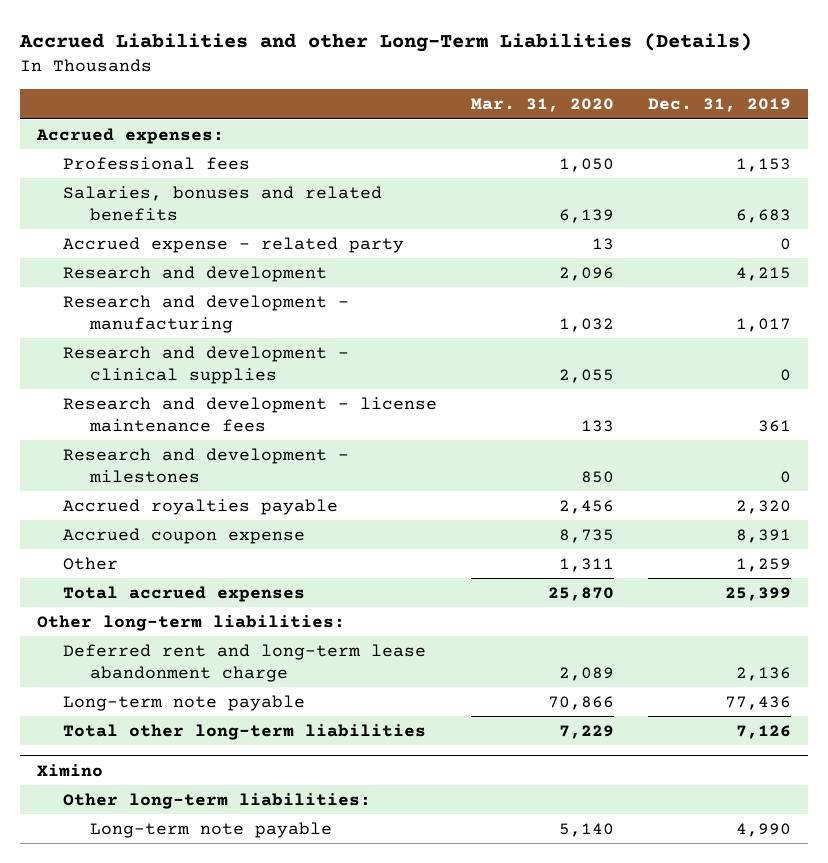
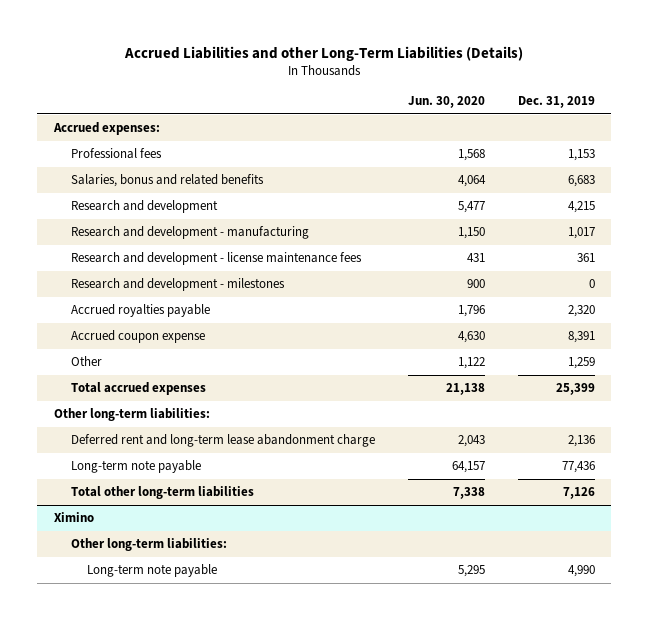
- | Mar. 31, 2020 | Dec. 31, 2019
+ | Jun. 30, 2020 | Dec. 31, 2019
- Salaries, bonuses and related benefits | 6,139 | 6,683
- Accrued expense - related party | 13 | 0
+ Salaries, bonus and related benefits | 4,064 | 6,683
- Research and development - clinical supplies | 2,055 | 0

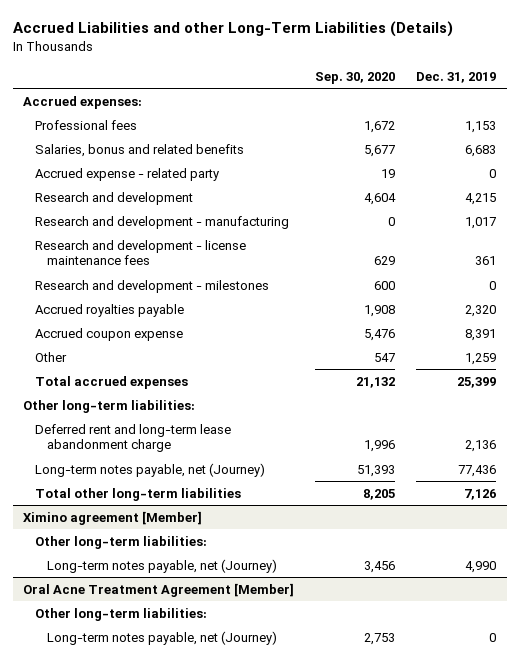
- | Jun. 30, 2020 | Dec. 31, 2019
+ | Sep. 30, 2020 | Dec. 31, 2019
+ Accrued expense - related party | 19 | 0
- Long-term note payable | 64,157 | 77,436
+ Long-term notes payable, net (Journey) | 51,393 | 77,436
- Ximino
+ Ximino agreement [Member]
- Long-term note payable | 5,295 | 4,990
+ Long-term notes payable, net (Journey) | 3,456 | 4,990
+ Oral Acne Treatment Agreement [Member]
+ Other long-term liabilities:
+ Long-term notes payable, net (Journey) | 2,753 | 0

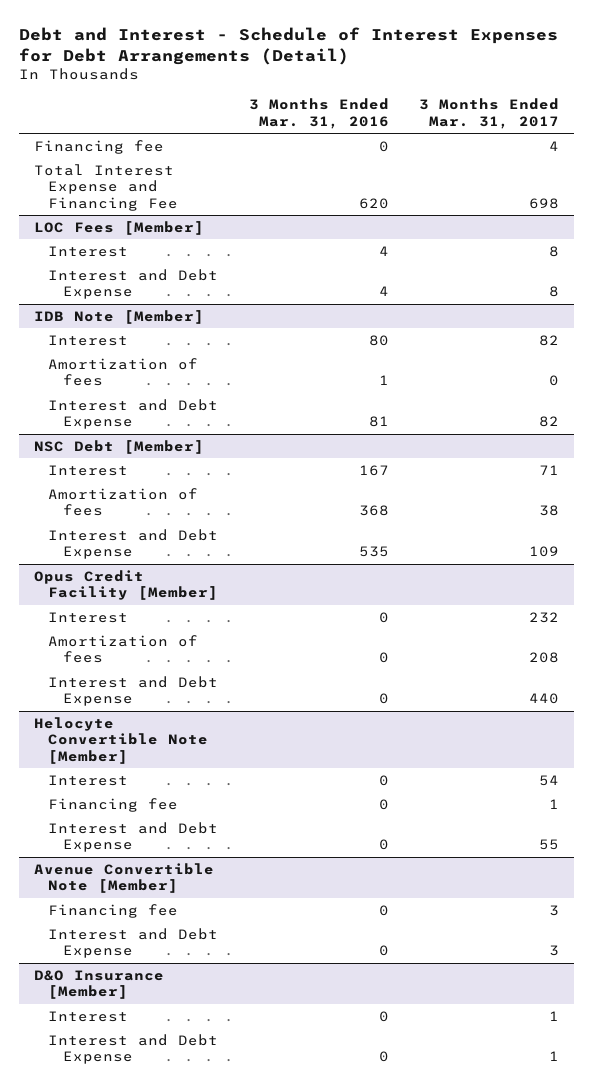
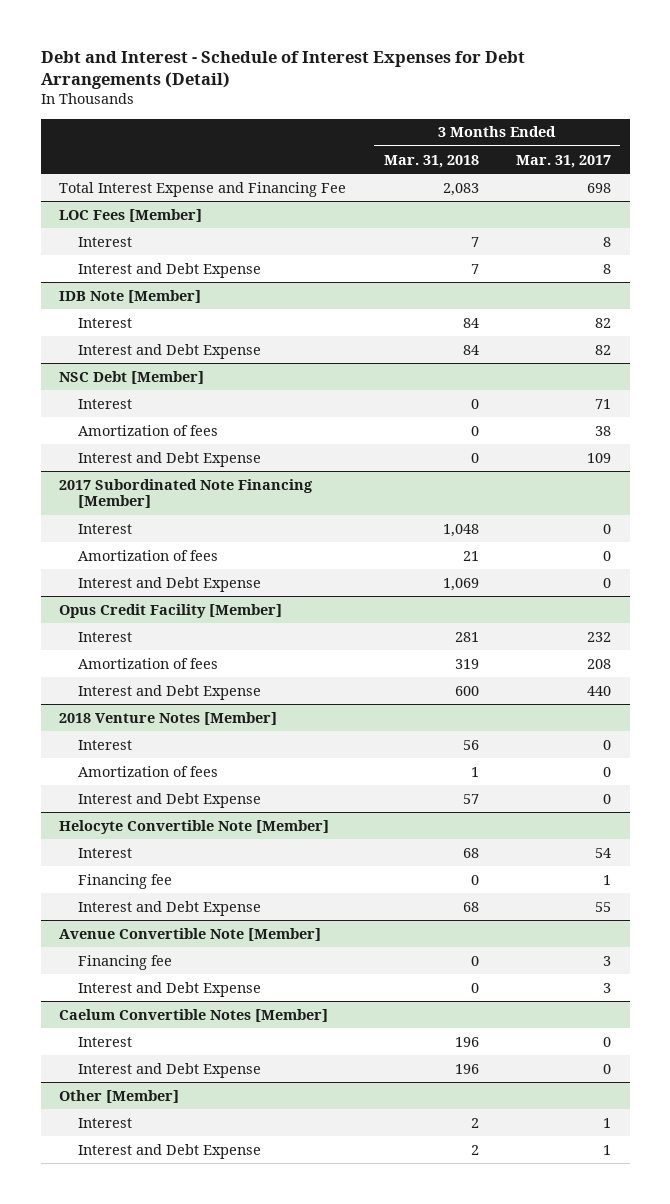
- | 3 Months Ended Mar. 31, 2016 | 3 Months Ended Mar. 31, 2017
+ | 3 Months Ended Mar. 31, 2018 | 3 Months Ended Mar. 31, 2017
- Financing fee | 0 | 4
@ IDB Note [Member]
- Amortization of fees | 1 | 0
+ 2017 Subordinated Note Financing [Member]
+ Interest | 1,048 | 0
+ Amortization of fees | 21 | 0
+ Interest and Debt Expense | 1,069 | 0
+ 2018 Venture Notes [Member]
+ Interest | 56 | 0
+ Amortization of fees | 1 | 0
+ Interest and Debt Expense | 57 | 0
- D&O Insurance [Member]
+ Caelum Convertible Notes [Member]
+ Interest | 196 | 0
+ Interest and Debt Expense | 196 | 0
+ Other [Member]

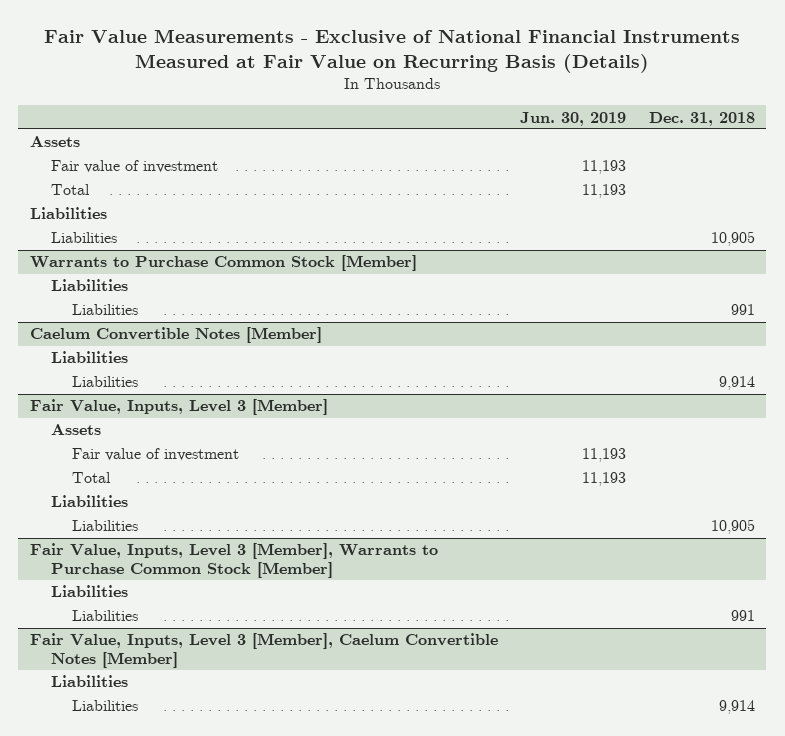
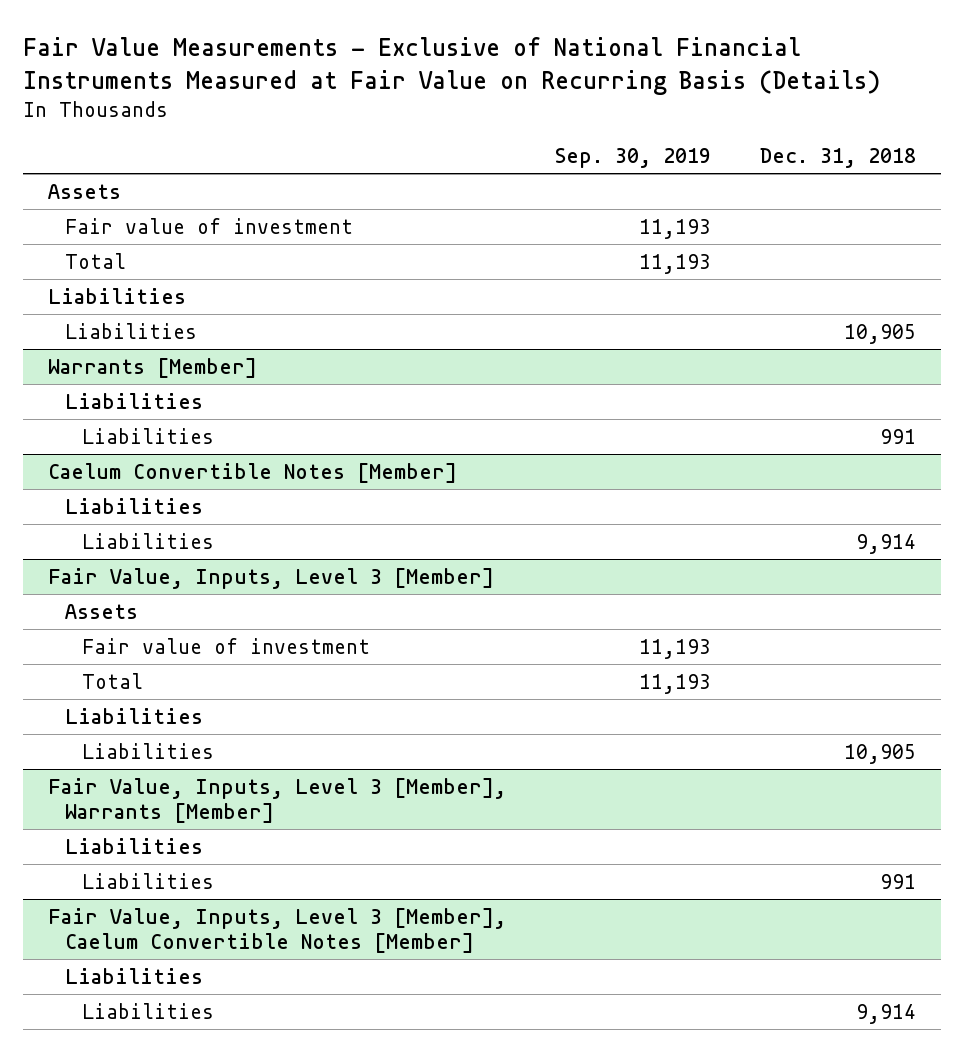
- | Jun. 30, 2019 | Dec. 31, 2018
+ | Sep. 30, 2019 | Dec. 31, 2018
- Warrants to Purchase Common Stock [Member]
+ Warrants [Member]
- Fair Value, Inputs, Level 3 [Member], Warrants to Purchase Common Stock [Member]
+ Fair Value, Inputs, Level 3 [Member], Warrants [Member]

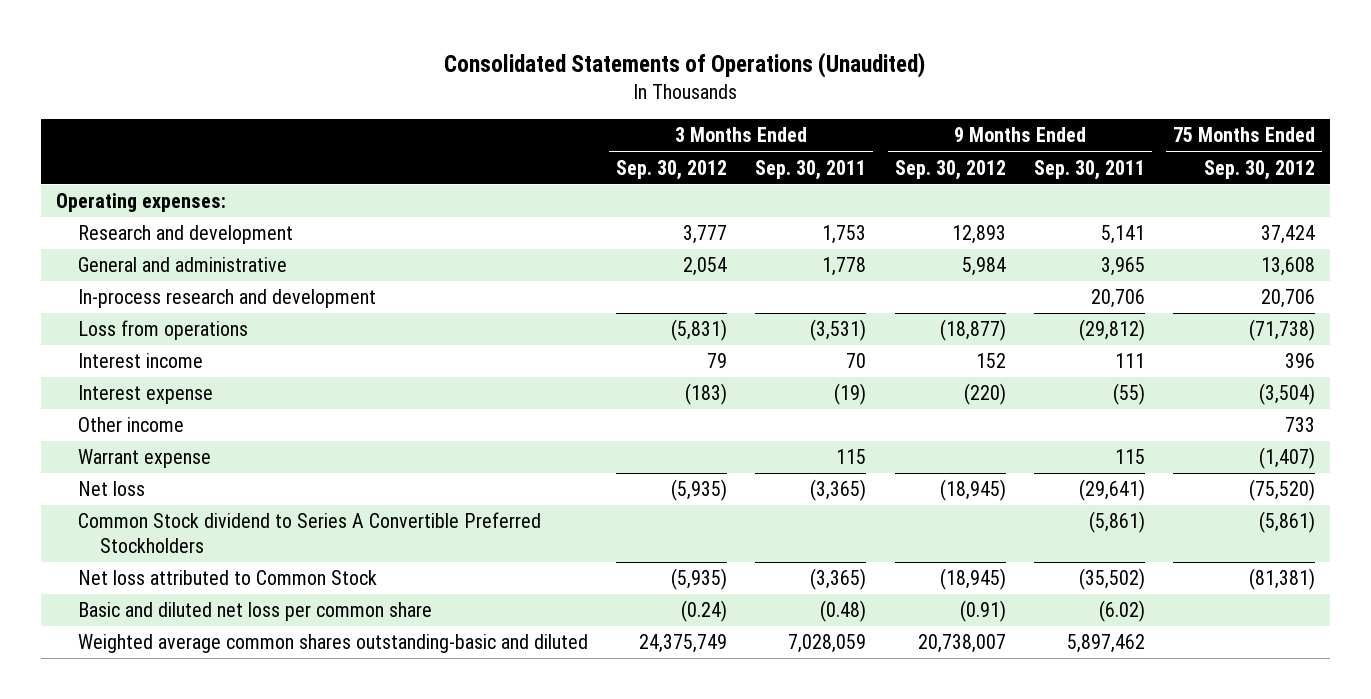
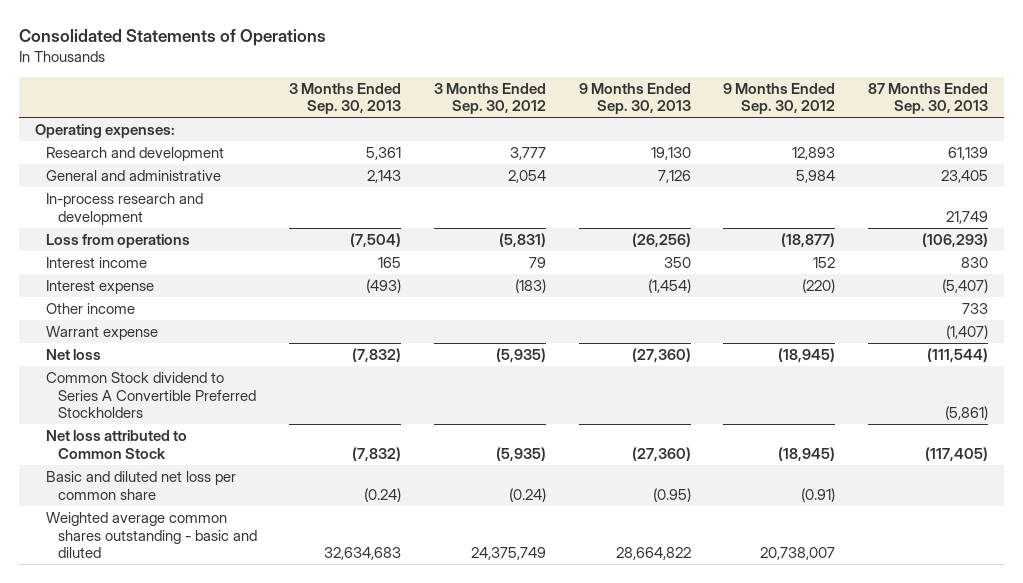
- Consolidated Statements of Operations (Unaudited)
+ Consolidated Statements of Operations
- | 3 Months Ended Sep. 30, 2012 | 3 Months Ended Sep. 30, 2011 | 9 Months Ended Sep. 30, 2012 | 9 Months Ended Sep. 30, 2011 | 75 Months Ended Sep. 30, 2012
+ | 3 Months Ended Sep. 30, 2013 | 3 Months Ended Sep. 30, 2012 | 9 Months Ended Sep. 30, 2013 | 9 Months Ended Sep. 30, 2012 | 87 Months Ended Sep. 30, 2013
- Weighted average common shares outstanding-basic and diluted | 24,375,749 | 7,028,059 | 20,738,007 | 5,897,462 |
+ Weighted average common shares outstanding - basic and diluted | 32,634,683 | 24,375,749 | 28,664,822 | 20,738,007 |

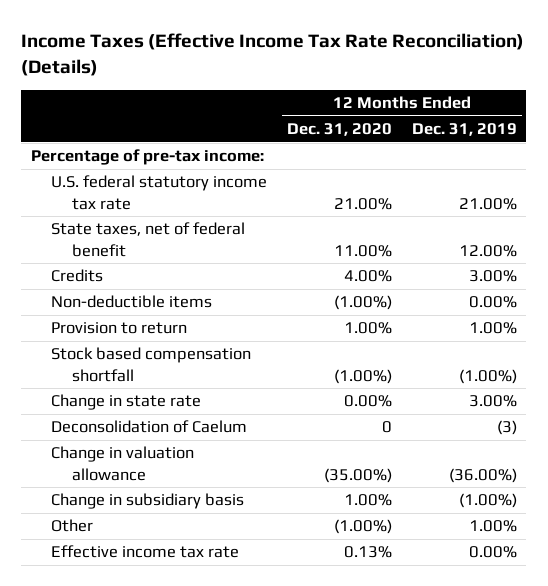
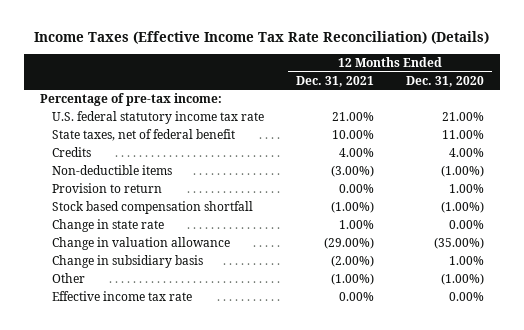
- | 12 Months Ended Dec. 31, 2020 | 12 Months Ended Dec. 31, 2019
+ | 12 Months Ended Dec. 31, 2021 | 12 Months Ended Dec. 31, 2020
- Deconsolidation of Caelum | 0 | (3)
- Effective income tax rate | 0.13% | 0.00%
+ Effective income tax rate | 0.00% | 0.00%

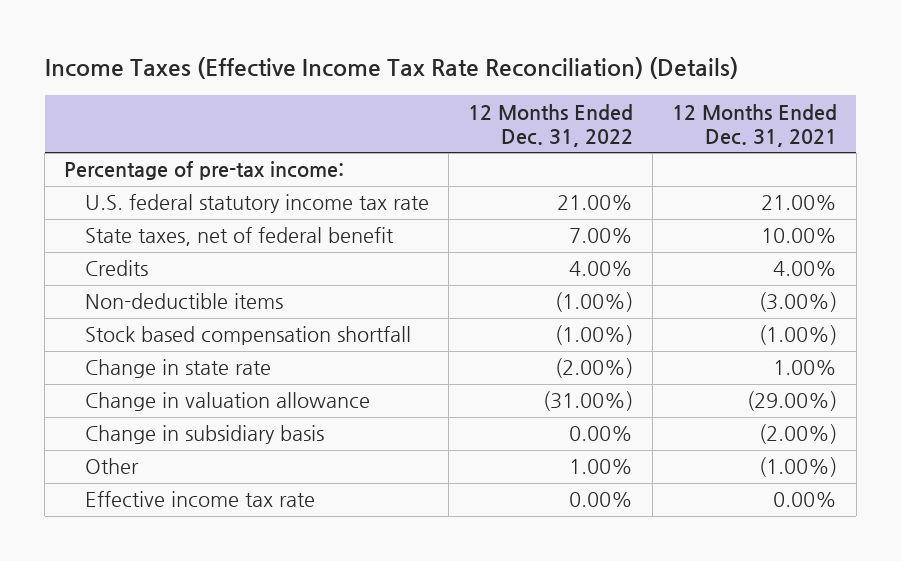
- | 12 Months Ended Dec. 31, 2021 | 12 Months Ended Dec. 31, 2020
+ | 12 Months Ended Dec. 31, 2022 | 12 Months Ended Dec. 31, 2021
- Provision to return | 0.00% | 1.00%

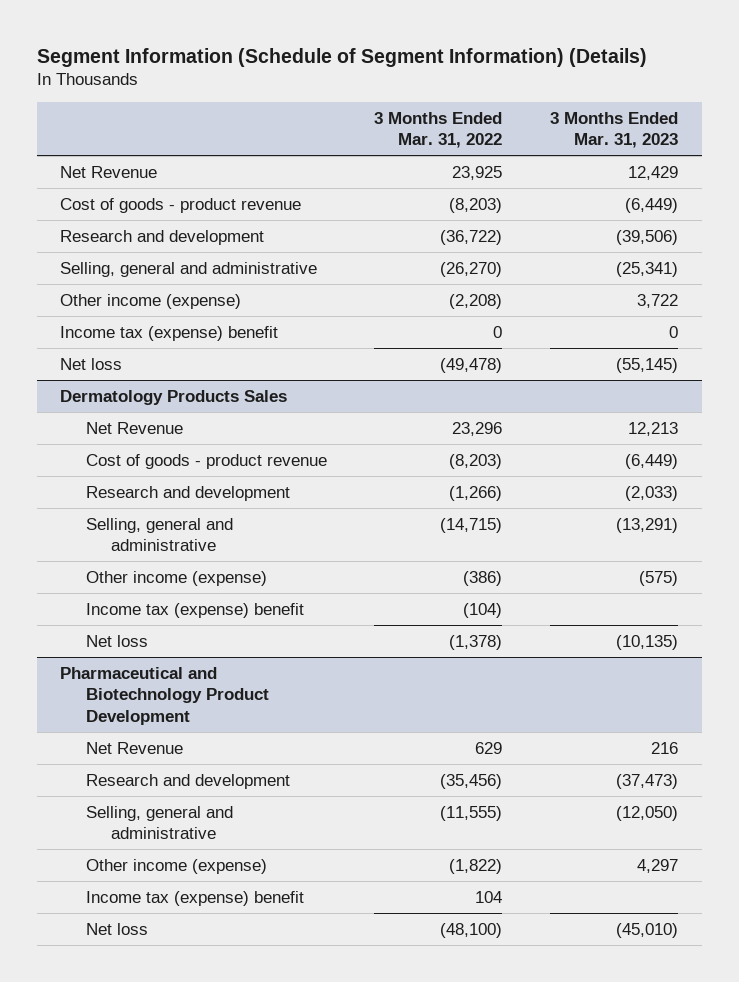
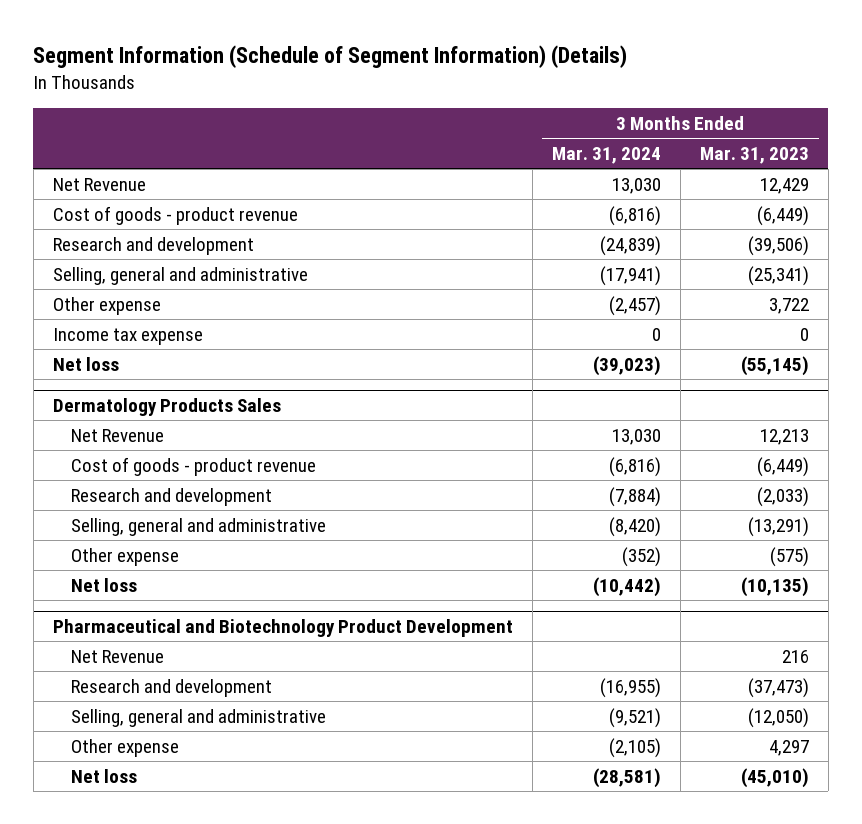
- | 3 Months Ended Mar. 31, 2022 | 3 Months Ended Mar. 31, 2023
+ | 3 Months Ended Mar. 31, 2024 | 3 Months Ended Mar. 31, 2023
- Other income (expense) | (2,208) | 3,722
- Income tax (expense) benefit | 0 | 0
+ Other expense | (2,457) | 3,722
+ Income tax expense | 0 | 0
@ Dermatology Products Sales
- Other income (expense) | (386) | (575)
- Income tax (expense) benefit | (104) |
+ Other expense | (352) | (575)
@ Pharmaceutical and Biotechnology Product Development
- Other income (expense) | (1,822) | 4,297
- Income tax (expense) benefit | 104 |
+ Other expense | (2,105) | 4,297

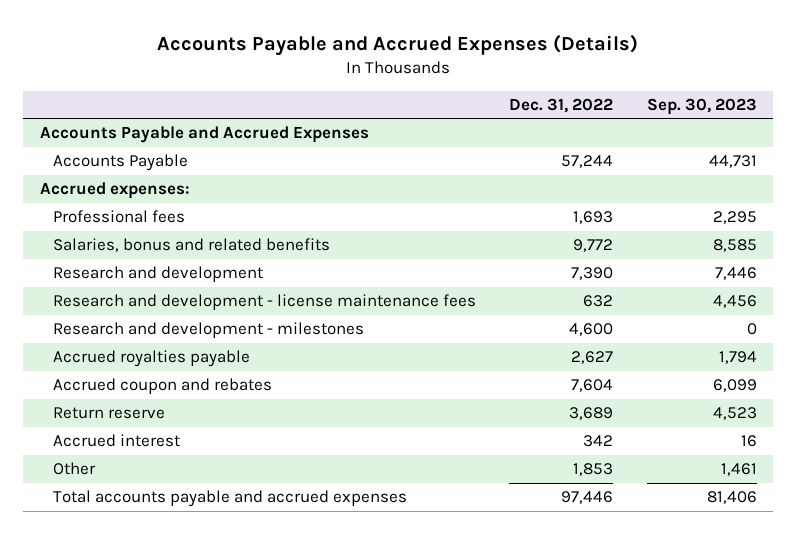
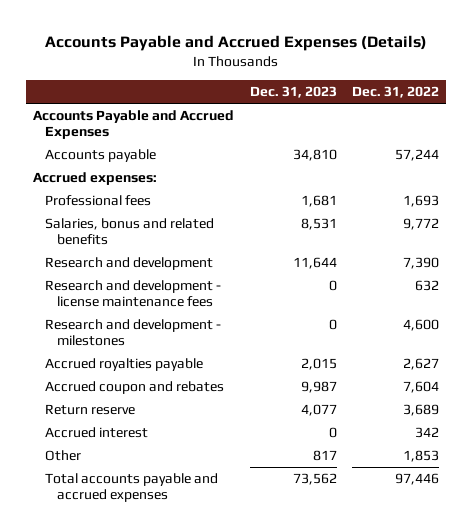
- | Dec. 31, 2022 | Sep. 30, 2023
+ | Dec. 31, 2023 | Dec. 31, 2022
- Accounts Payable | 57,244 | 44,731
+ Accounts payable | 34,810 | 57,244

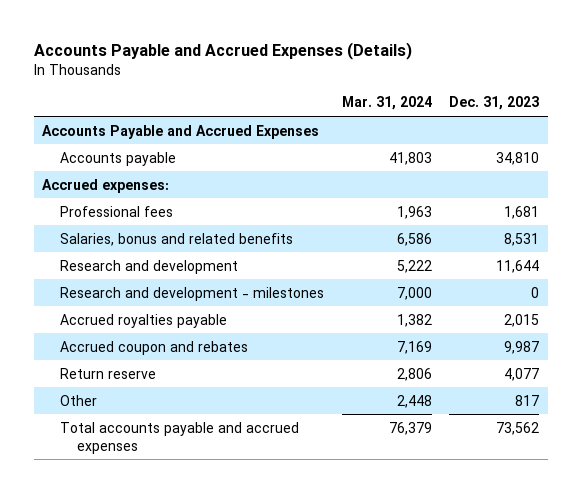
- | Dec. 31, 2023 | Dec. 31, 2022
+ | Mar. 31, 2024 | Dec. 31, 2023
- Research and development - license maintenance fees | 0 | 632
- Accrued interest | 0 | 342

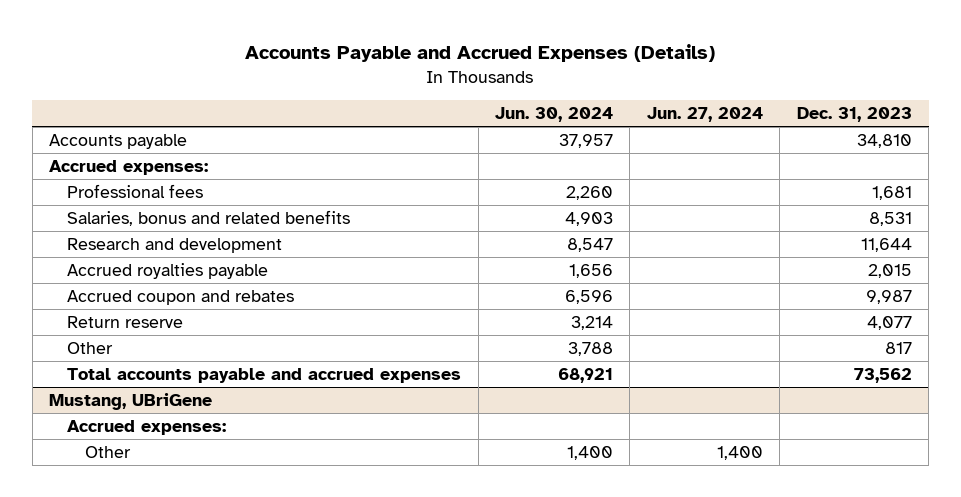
- | Mar. 31, 2024 | Dec. 31, 2023
+ | Jun. 30, 2024 | Jun. 27, 2024 | Dec. 31, 2023
- Accounts Payable and Accrued Expenses
- Research and development - milestones | 7,000 | 0
+ Mustang, UBriGene
+ Accrued expenses:
+ Other | 1,400 | 1,400 |

